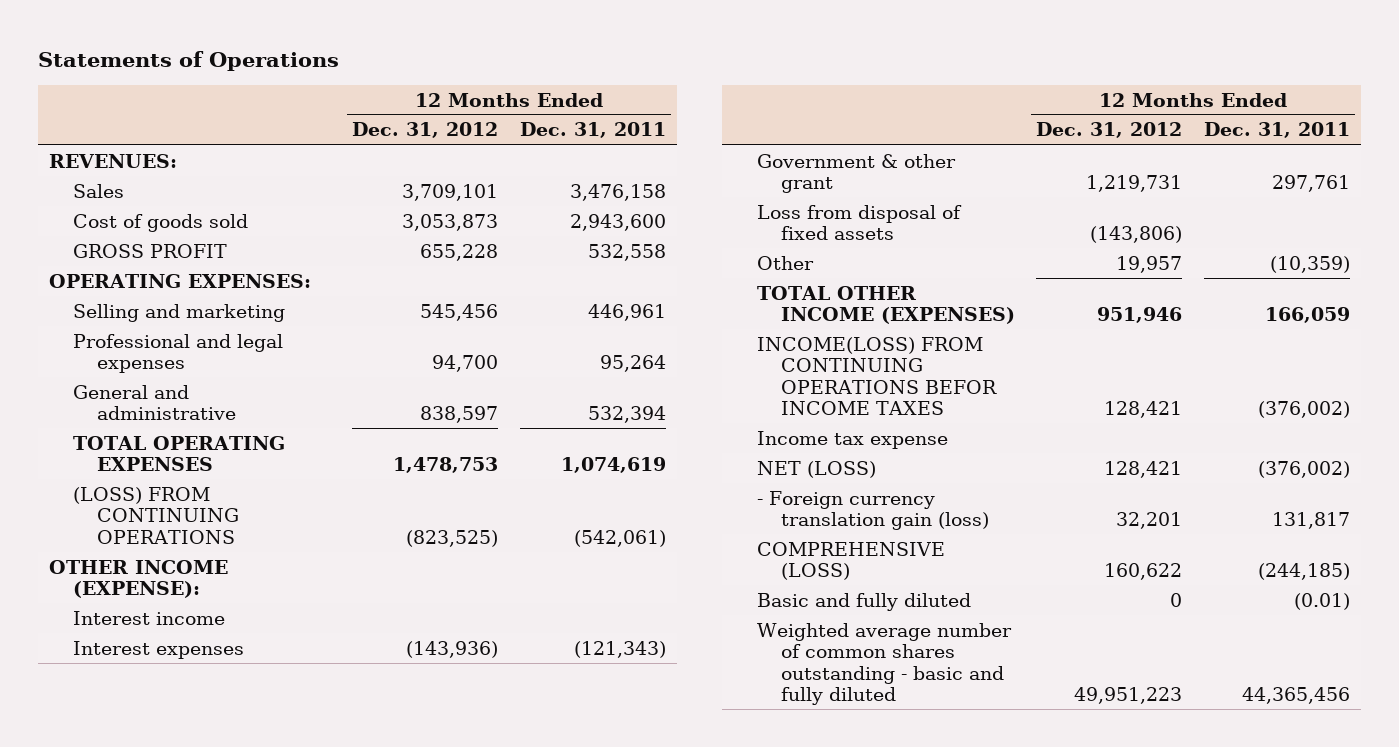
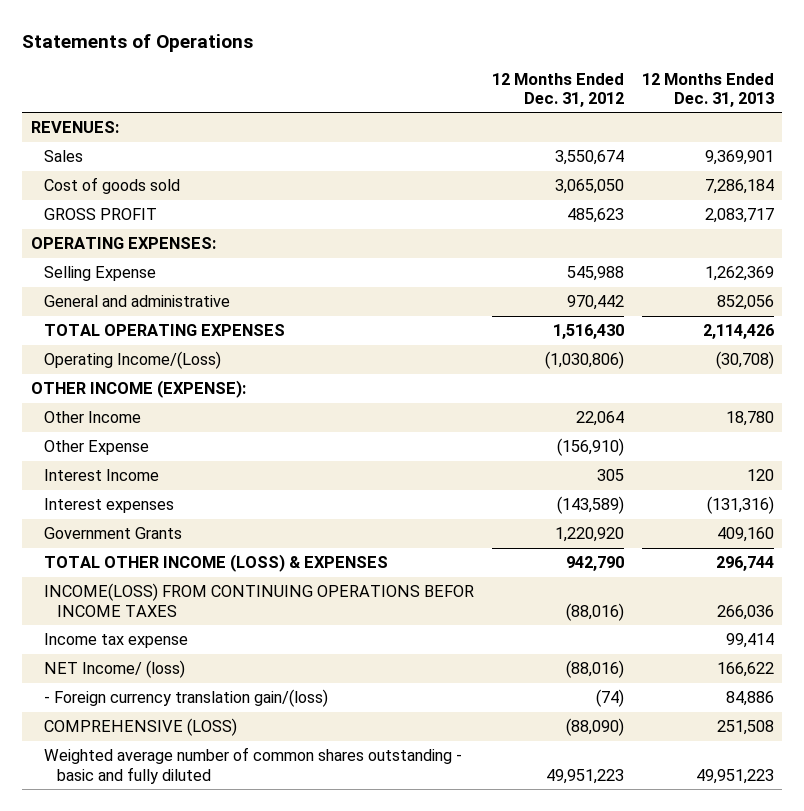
- | 12 Months Ended Dec. 31, 2012 | 12 Months Ended Dec. 31, 2011
+ | 12 Months Ended Dec. 31, 2012 | 12 Months Ended Dec. 31, 2013
- Sales | 3,709,101 | 3,476,158
- Cost of goods sold | 3,053,873 | 2,943,600
- GROSS PROFIT | 655,228 | 532,558
+ Sales | 3,550,674 | 9,369,901
+ Cost of goods sold | 3,065,050 | 7,286,184
+ GROSS PROFIT | 485,623 | 2,083,717
- Selling and marketing | 545,456 | 446,961
- Professional and legal expenses | 94,700 | 95,264
- General and administrative | 838,597 | 532,394
- TOTAL OPERATING EXPENSES | 1,478,753 | 1,074,619
- (LOSS) FROM CONTINUING OPERATIONS | (823,525) | (542,061)
+ Selling Expense | 545,988 | 1,262,369
+ General and administrative | 970,442 | 852,056
+ TOTAL OPERATING EXPENSES | 1,516,430 | 2,114,426
+ Operating Income/(Loss) | (1,030,806) | (30,708)
- Interest income
- Interest expenses | (143,936) | (121,343)
- Government & other grant | 1,219,731 | 297,761
- Loss from disposal of fixed assets | (143,806) |
- Other | 19,957 | (10,359)
- TOTAL OTHER INCOME (EXPENSES) | 951,946 | 166,059
- INCOME(LOSS) FROM CONTINUING OPERATIONS BEFOR INCOME TAXES | 128,421 | (376,002)
+ Other Income | 22,064 | 18,780
+ Other Expense | (156,910) |
+ Interest Income | 305 | 120
+ Interest expenses | (143,589) | (131,316)
+ Government Grants | 1,220,920 | 409,160
+ TOTAL OTHER INCOME (LOSS) & EXPENSES | 942,790 | 296,744
+ INCOME(LOSS) FROM CONTINUING OPERATIONS BEFOR INCOME TAXES | (88,016) | 266,036
- NET (LOSS) | 128,421 | (376,002)
- - Foreign currency translation gain (loss) | 32,201 | 131,817
- COMPREHENSIVE (LOSS) | 160,622 | (244,185)
- Basic and fully diluted | 0 | (0.01)
+ NET Income/ (loss) | (88,016) | 166,622
+ - Foreign currency translation gain/(loss) | (74) | 84,886
+ COMPREHENSIVE (LOSS) | (88,090) | 251,508

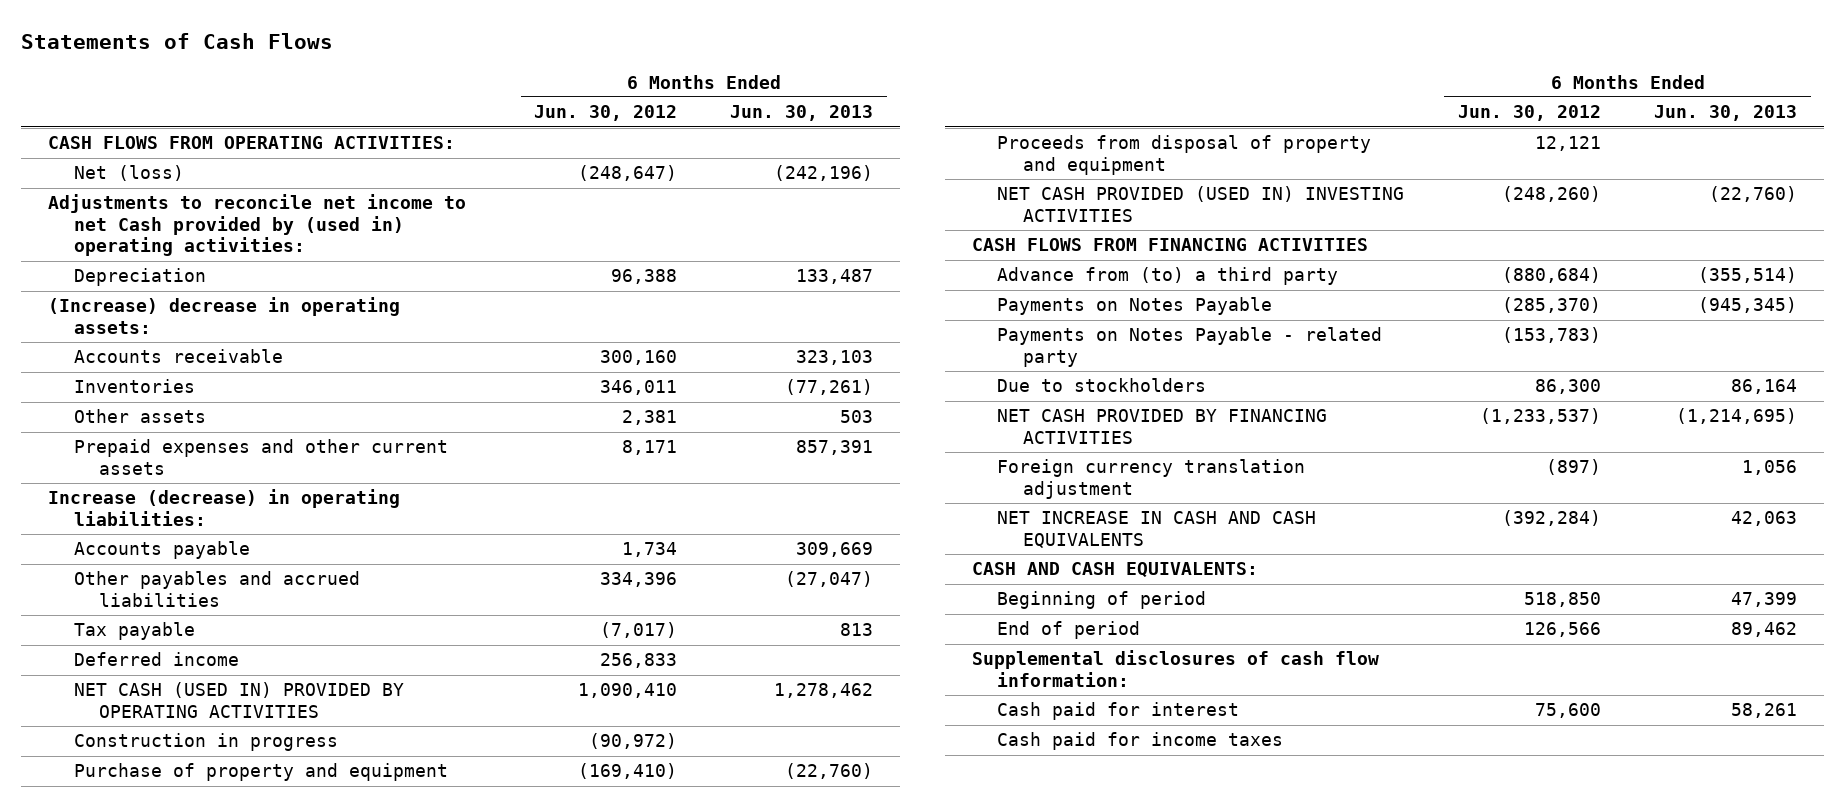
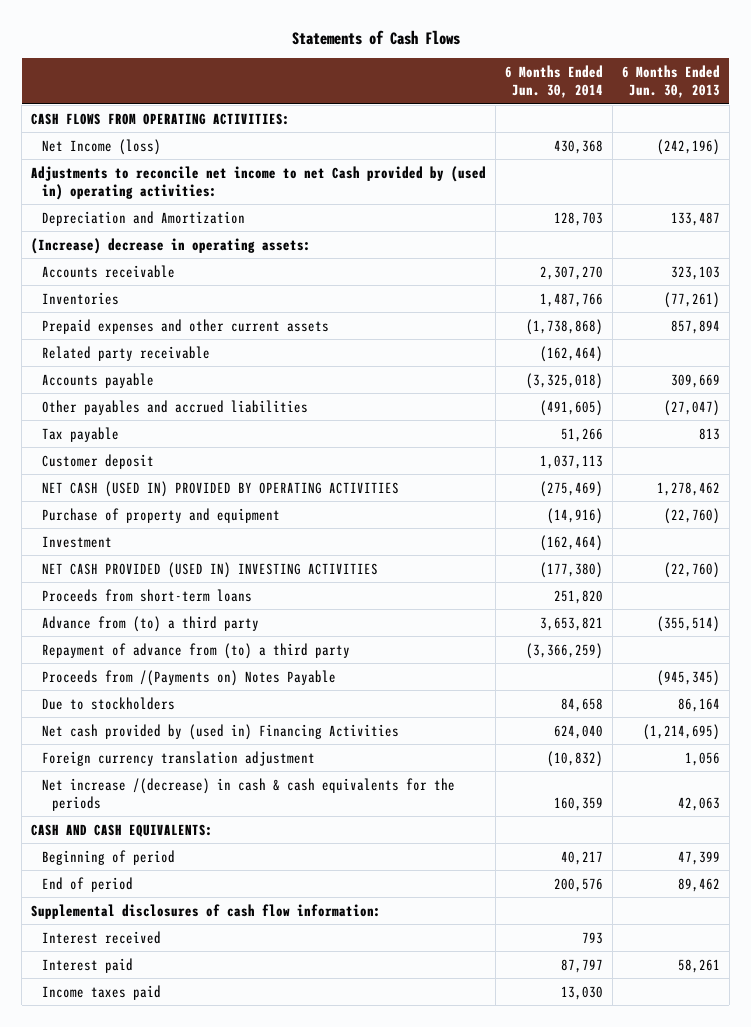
- | 6 Months Ended Jun. 30, 2012 | 6 Months Ended Jun. 30, 2013
+ | 6 Months Ended Jun. 30, 2014 | 6 Months Ended Jun. 30, 2013
- Net (loss) | (248,647) | (242,196)
+ Net Income (loss) | 430,368 | (242,196)
- Depreciation | 96,388 | 133,487
+ Depreciation and Amortization | 128,703 | 133,487
- Other assets | 2,381 | 503
- Prepaid expenses and other current assets | 8,171 | 857,391
- Increase (decrease) in operating liabilities:
+ Prepaid expenses and other current assets | (1,738,868) | 857,894
+ Related party receivable | (162,464) |
- Deferred income | 256,833 |
+ Customer deposit | 1,037,113 |
- Construction in progress | (90,972) |
- Proceeds from disposal of property and equipment | 12,121 |
+ Investment | (162,464) |
- CASH FLOWS FROM FINANCING ACTIVITIES
+ Proceeds from short-term loans | 251,820 |
- Payments on Notes Payable | (285,370) | (945,345)
- Payments on Notes Payable - related party | (153,783) |
+ Repayment of advance from (to) a third party | (3,366,259) |
+ Proceeds from /(Payments on) Notes Payable | | (945,345)
- NET CASH PROVIDED BY FINANCING ACTIVITIES | (1,233,537) | (1,214,695)
+ Net cash provided by (used in) Financing Activities | 624,040 | (1,214,695)
- NET INCREASE IN CASH AND CASH EQUIVALENTS | (392,284) | 42,063
+ Net increase /(decrease) in cash & cash equivalents for the periods | 160,359 | 42,063
- Cash paid for interest | 75,600 | 58,261
- Cash paid for income taxes
+ Interest received | 793 |
+ Interest paid | 87,797 | 58,261
+ Income taxes paid | 13,030 |

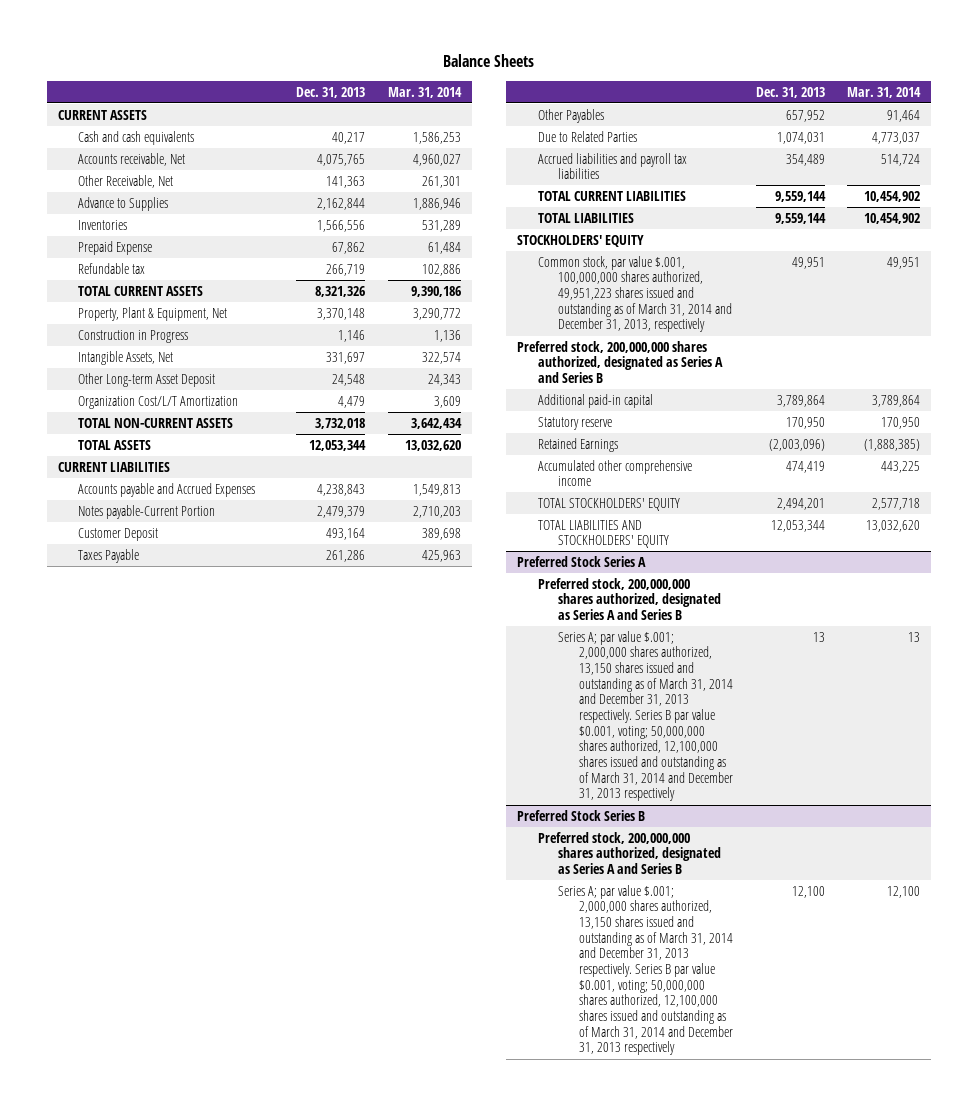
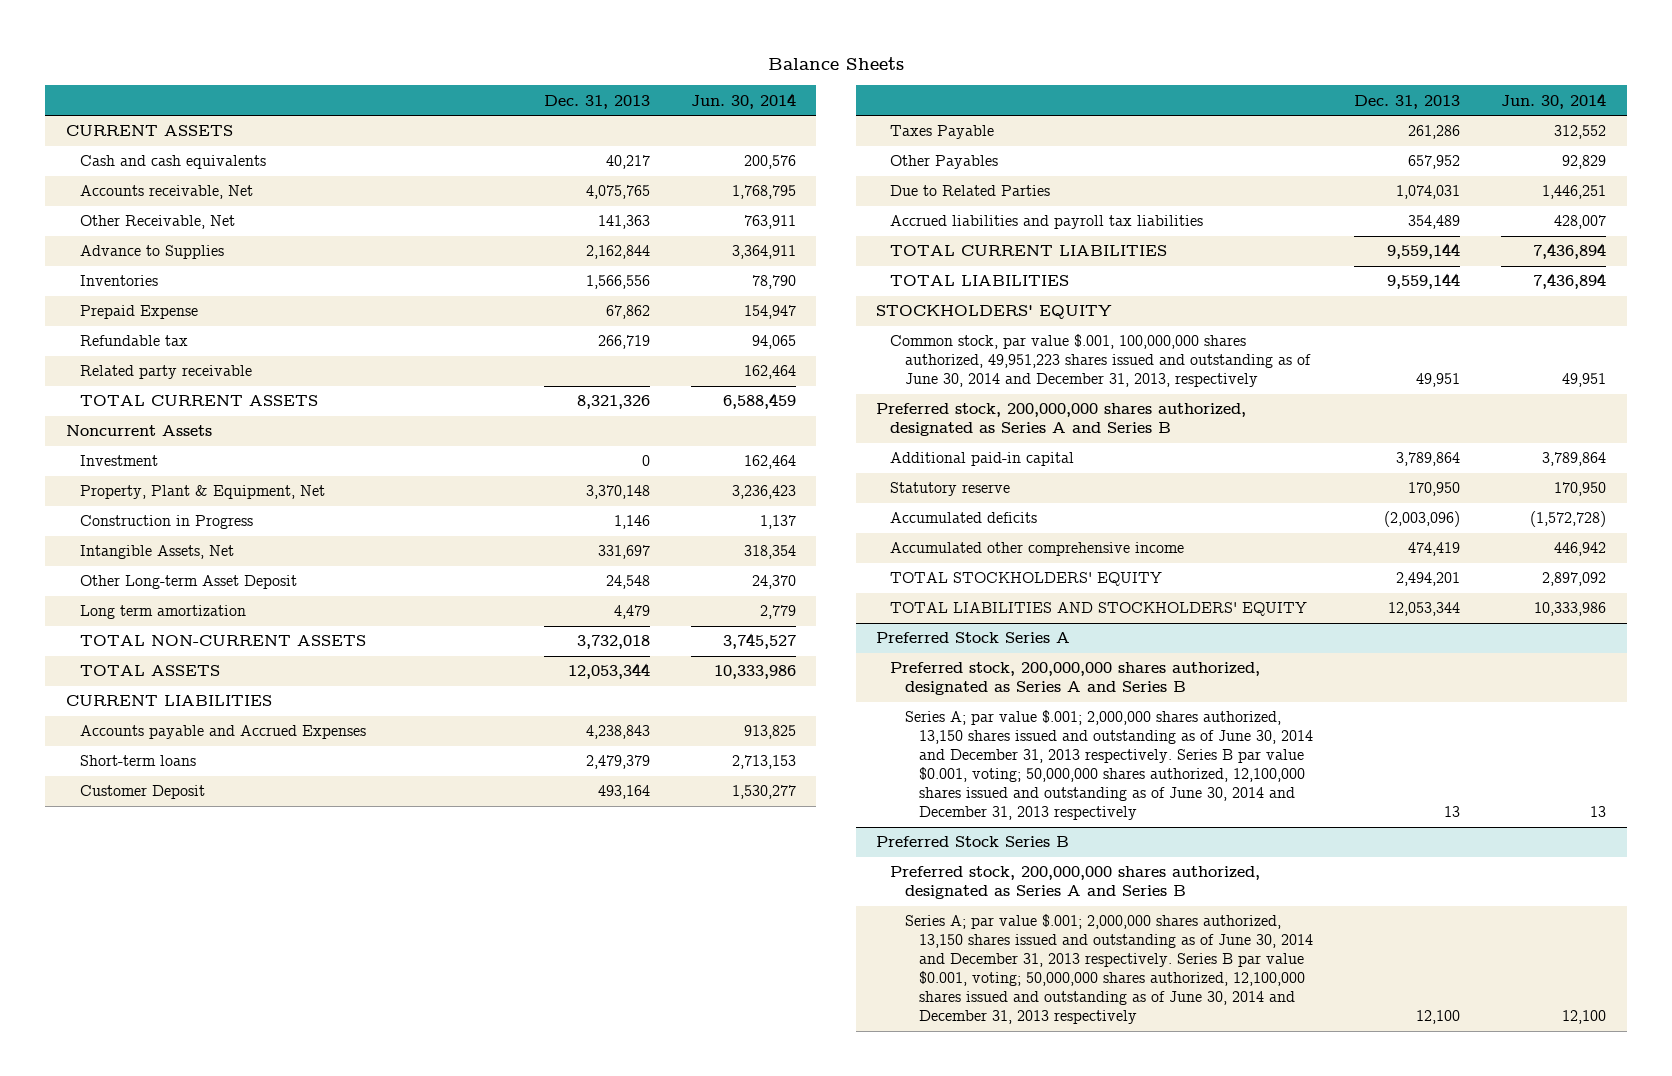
- | Dec. 31, 2013 | Mar. 31, 2014
+ | Dec. 31, 2013 | Jun. 30, 2014
+ Related party receivable | | 162,464
+ Noncurrent Assets
+ Investment | 0 | 162,464
- Organization Cost/L/T Amortization | 4,479 | 3,609
+ Long term amortization | 4,479 | 2,779
- Notes payable-Current Portion | 2,479,379 | 2,710,203
+ Short-term loans | 2,479,379 | 2,713,153
- Common stock, par value $.001, 100,000,000 shares authorized, 49,951,223 shares issued and outstanding as of March 31, 2014 and December 31, 2013, respectively | 49,951 | 49,951
+ Common stock, par value $.001, 100,000,000 shares authorized, 49,951,223 shares issued and outstanding as of June 30, 2014 and December 31, 2013, respectively | 49,951 | 49,951
- Retained Earnings | (2,003,096) | (1,888,385)
+ Accumulated deficits | (2,003,096) | (1,572,728)
@ Preferred Stock Series A
- Series A; par value $.001; 2,000,000 shares authorized, 13,150 shares issued and outstanding as of March 31, 2014 and December 31, 2013 respectively. Series B par value $0.001, voting; 50,000,000 shares authorized, 12,100,000 shares issued and outstanding as of March 31, 2014 and December 31, 2013 respectively | 13 | 13
+ Series A; par value $.001; 2,000,000 shares authorized, 13,150 shares issued and outstanding as of June 30, 2014 and December 31, 2013 respectively. Series B par value $0.001, voting; 50,000,000 shares authorized, 12,100,000 shares issued and outstanding as of June 30, 2014 and December 31, 2013 respectively | 13 | 13
@ Preferred Stock Series B
- Series A; par value $.001; 2,000,000 shares authorized, 13,150 shares issued and outstanding as of March 31, 2014 and December 31, 2013 respectively. Series B par value $0.001, voting; 50,000,000 shares authorized, 12,100,000 shares issued and outstanding as of March 31, 2014 and December 31, 2013 respectively | 12,100 | 12,100
+ Series A; par value $.001; 2,000,000 shares authorized, 13,150 shares issued and outstanding as of June 30, 2014 and December 31, 2013 respectively. Series B par value $0.001, voting; 50,000,000 shares authorized, 12,100,000 shares issued and outstanding as of June 30, 2014 and December 31, 2013 respectively | 12,100 | 12,100

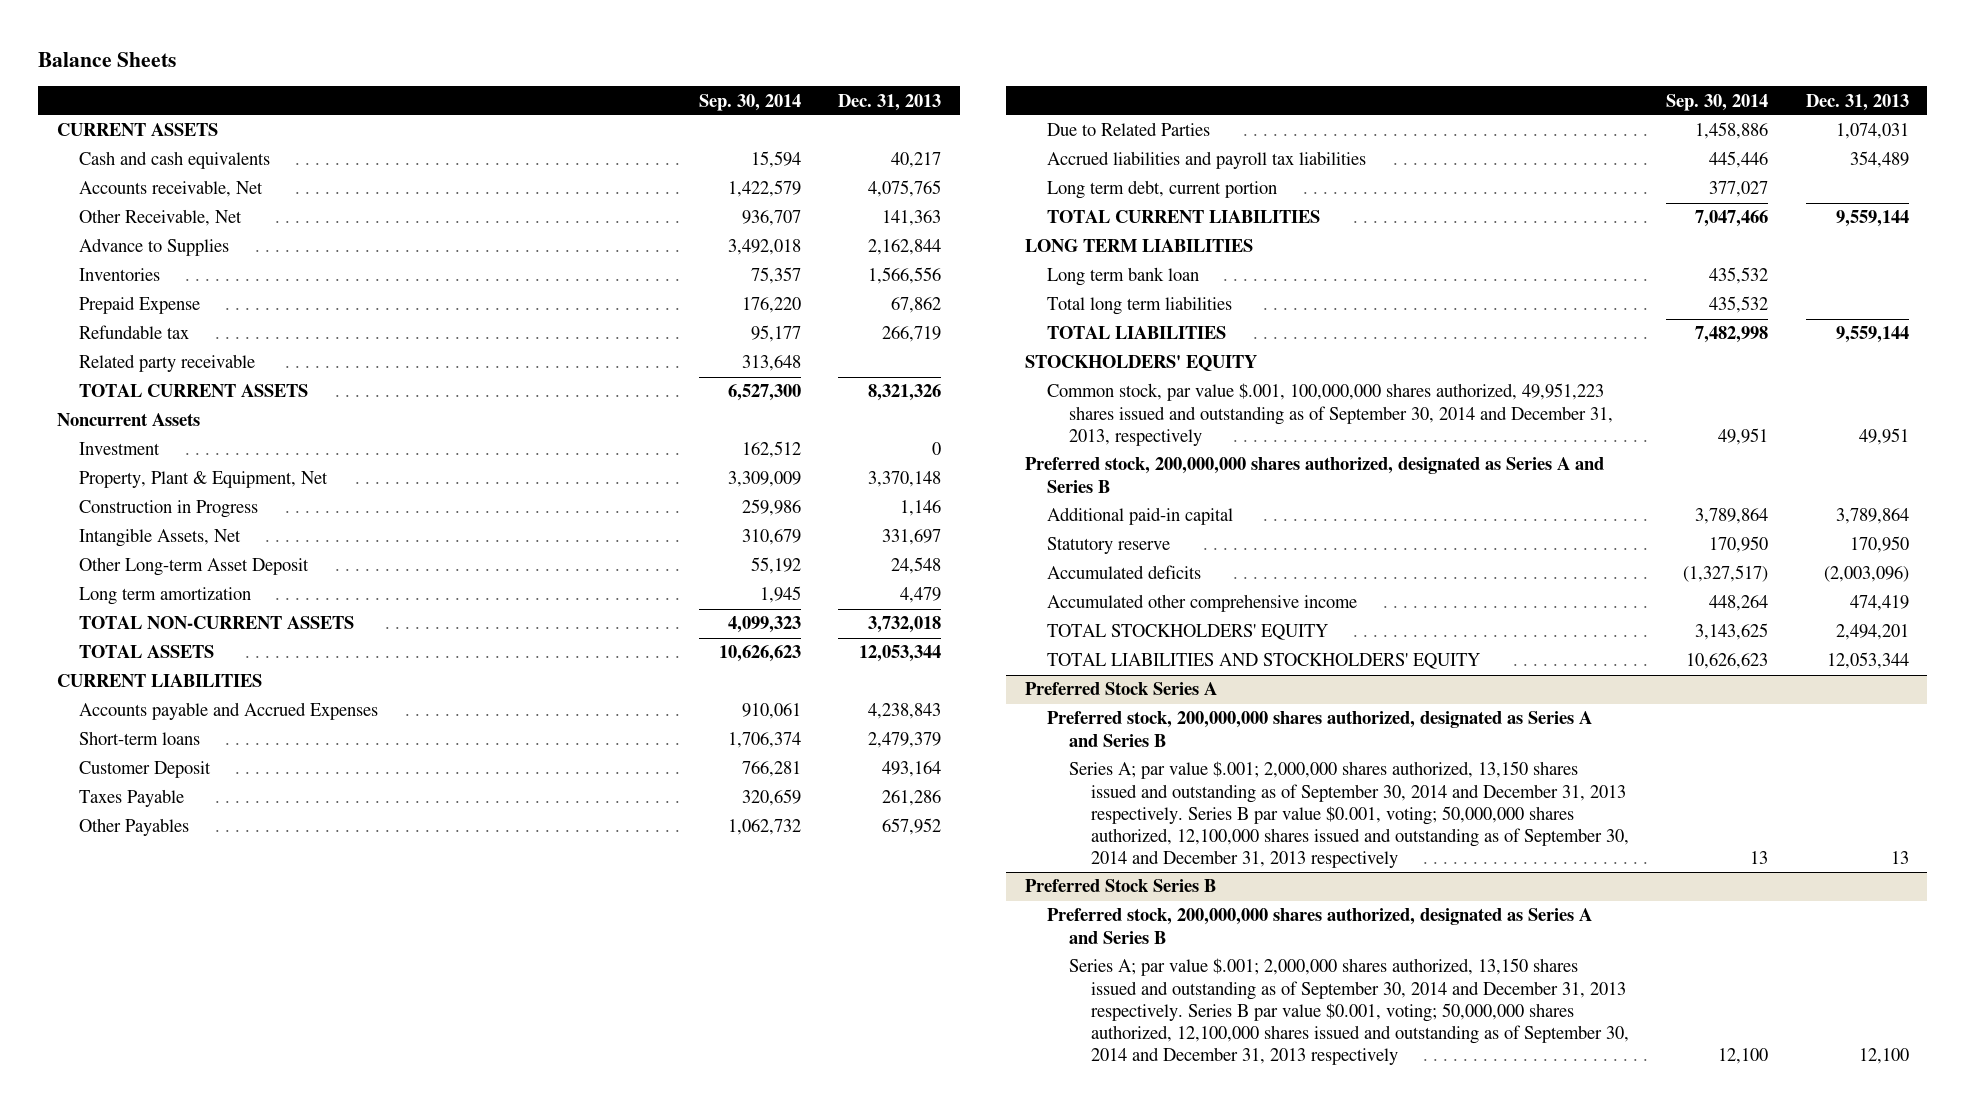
- | Dec. 31, 2013 | Jun. 30, 2014
+ | Sep. 30, 2014 | Dec. 31, 2013
+ Long term debt, current portion | 377,027 |
+ LONG TERM LIABILITIES
+ Long term bank loan | 435,532 |
+ Total long term liabilities | 435,532 |
- Common stock, par value $.001, 100,000,000 shares authorized, 49,951,223 shares issued and outstanding as of June 30, 2014 and December 31, 2013, respectively | 49,951 | 49,951
+ Common stock, par value $.001, 100,000,000 shares authorized, 49,951,223 shares issued and outstanding as of September 30, 2014 and December 31, 2013, respectively | 49,951 | 49,951
@ Preferred Stock Series A
- Series A; par value $.001; 2,000,000 shares authorized, 13,150 shares issued and outstanding as of June 30, 2014 and December 31, 2013 respectively. Series B par value $0.001, voting; 50,000,000 shares authorized, 12,100,000 shares issued and outstanding as of June 30, 2014 and December 31, 2013 respectively | 13 | 13
+ Series A; par value $.001; 2,000,000 shares authorized, 13,150 shares issued and outstanding as of September 30, 2014 and December 31, 2013 respectively. Series B par value $0.001, voting; 50,000,000 shares authorized, 12,100,000 shares issued and outstanding as of September 30, 2014 and December 31, 2013 respectively | 13 | 13
@ Preferred Stock Series B
- Series A; par value $.001; 2,000,000 shares authorized, 13,150 shares issued and outstanding as of June 30, 2014 and December 31, 2013 respectively. Series B par value $0.001, voting; 50,000,000 shares authorized, 12,100,000 shares issued and outstanding as of June 30, 2014 and December 31, 2013 respectively | 12,100 | 12,100
+ Series A; par value $.001; 2,000,000 shares authorized, 13,150 shares issued and outstanding as of September 30, 2014 and December 31, 2013 respectively. Series B par value $0.001, voting; 50,000,000 shares authorized, 12,100,000 shares issued and outstanding as of September 30, 2014 and December 31, 2013 respectively | 12,100 | 12,100

